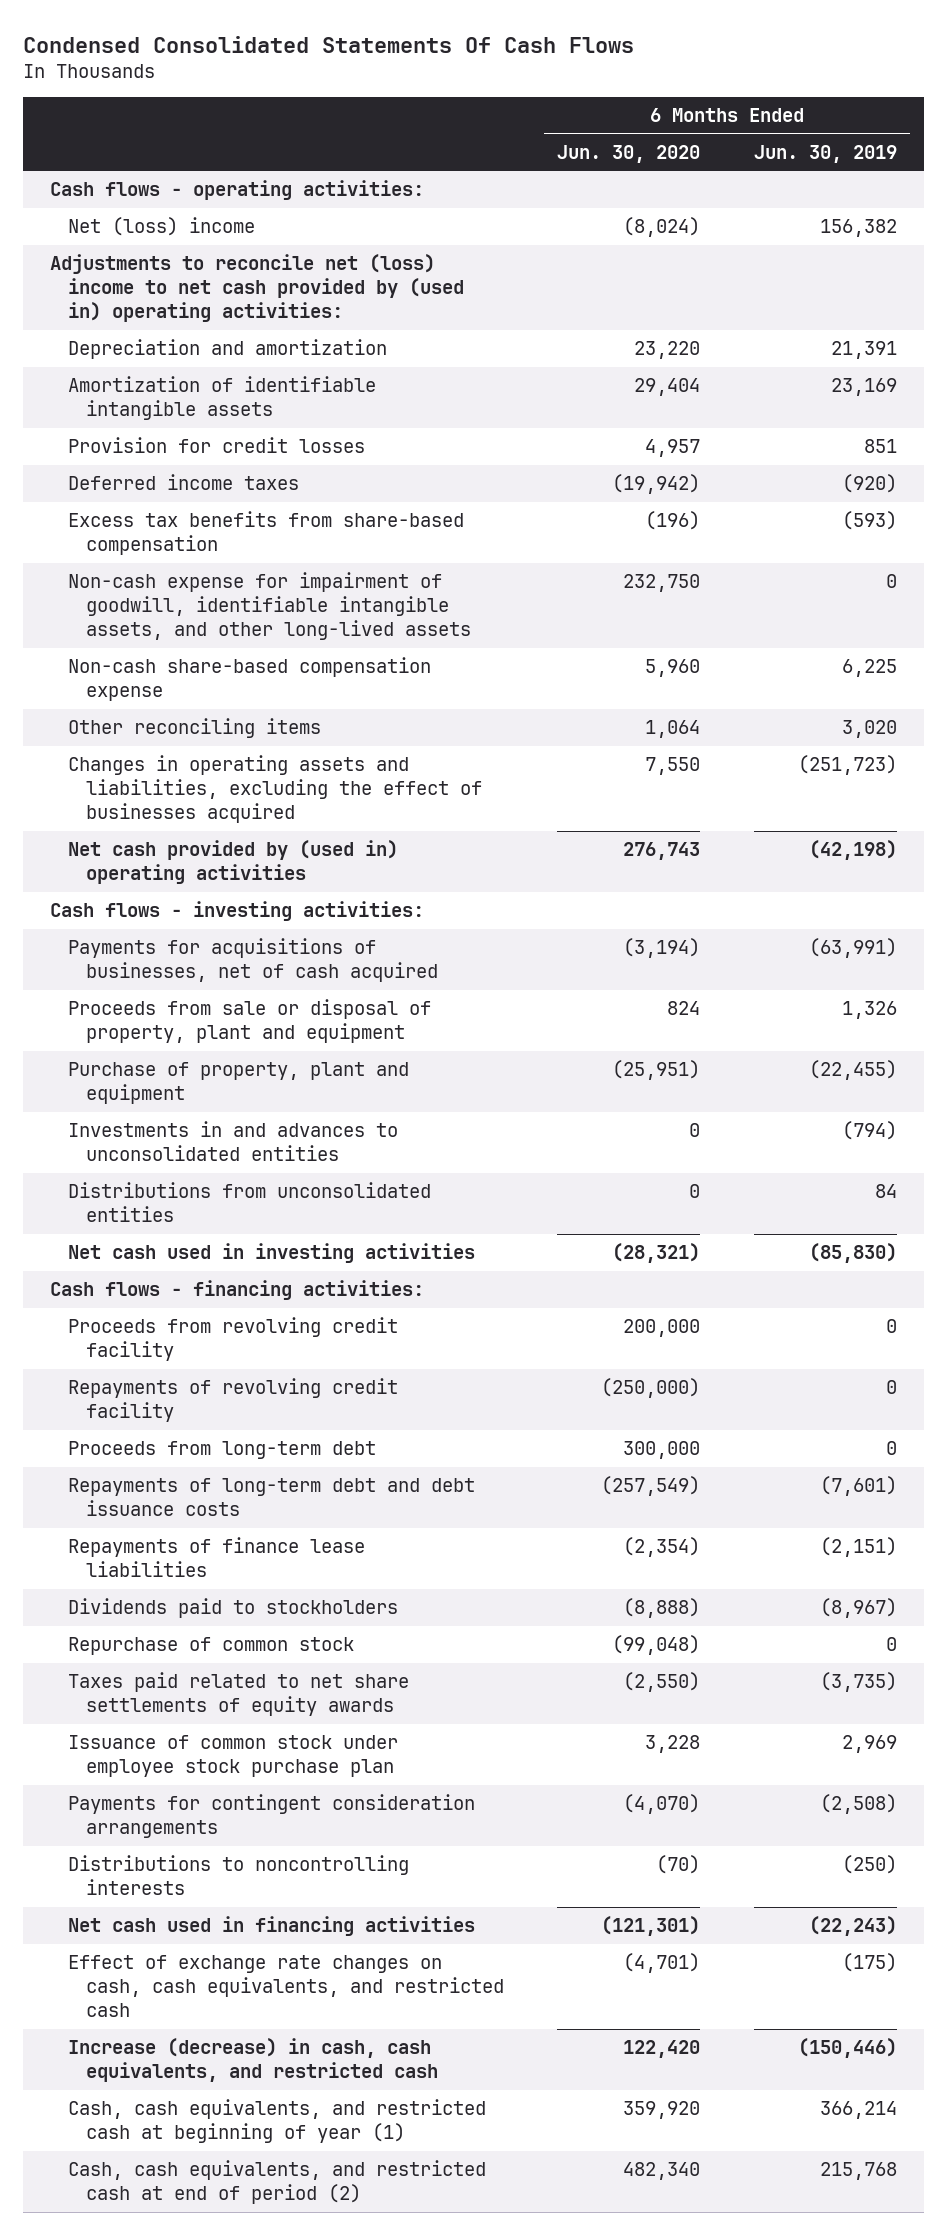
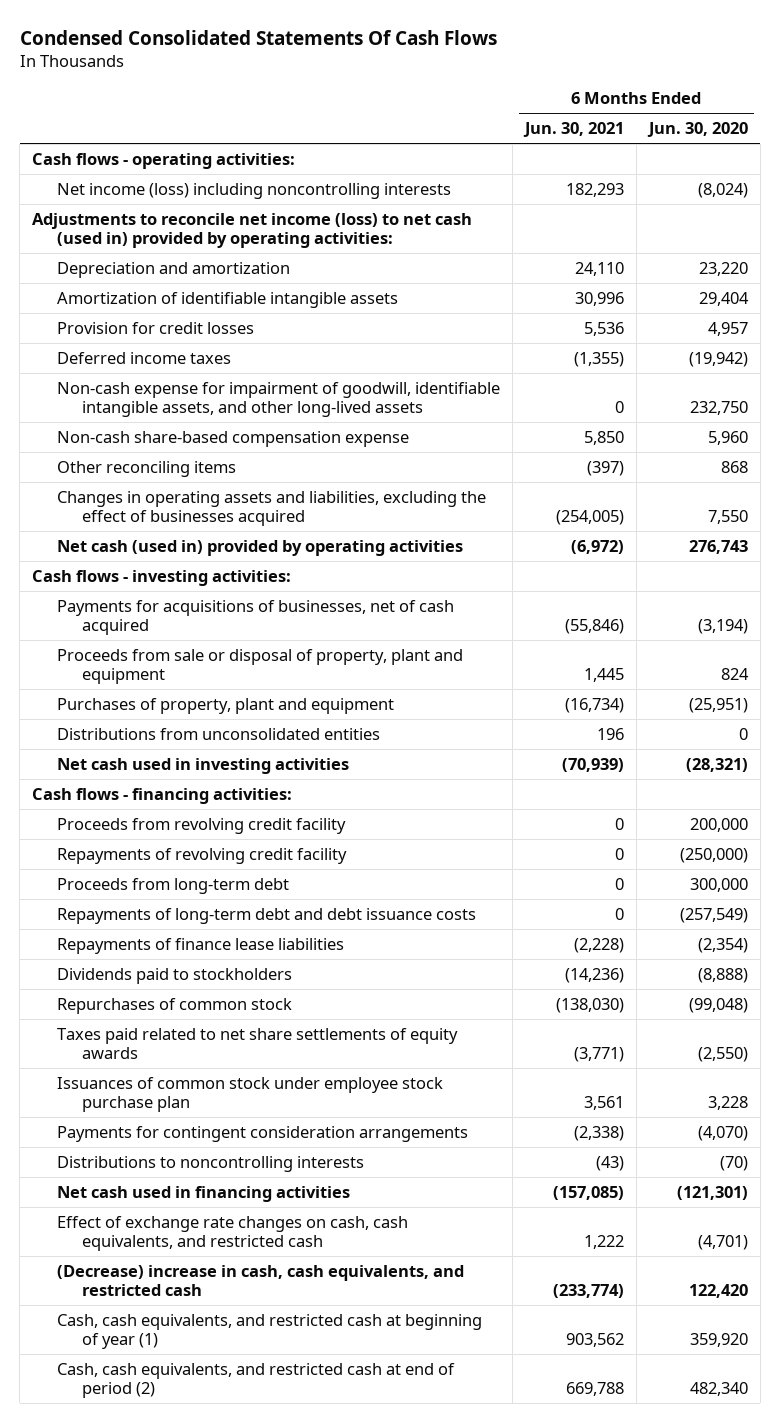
- | 6 Months Ended Jun. 30, 2020 | 6 Months Ended Jun. 30, 2019
+ | 6 Months Ended Jun. 30, 2021 | 6 Months Ended Jun. 30, 2020
- Net (loss) income | (8,024) | 156,382
- Adjustments to reconcile net (loss) income to net cash provided by (used in) operating activities:
+ Net income (loss) including noncontrolling interests | 182,293 | (8,024)
+ Adjustments to reconcile net income (loss) to net cash (used in) provided by operating activities:
- Excess tax benefits from share-based compensation | (196) | (593)
- Other reconciling items | 1,064 | 3,020
+ Other reconciling items | (397) | 868
- Net cash provided by (used in) operating activities | 276,743 | (42,198)
+ Net cash (used in) provided by operating activities | (6,972) | 276,743
- Purchase of property, plant and equipment | (25,951) | (22,455)
- Investments in and advances to unconsolidated entities | 0 | (794)
+ Purchases of property, plant and equipment | (16,734) | (25,951)
- Repurchase of common stock | (99,048) | 0
+ Repurchases of common stock | (138,030) | (99,048)
- Issuance of common stock under employee stock purchase plan | 3,228 | 2,969
+ Issuances of common stock under employee stock purchase plan | 3,561 | 3,228
- Increase (decrease) in cash, cash equivalents, and restricted cash | 122,420 | (150,446)
+ (Decrease) increase in cash, cash equivalents, and restricted cash | (233,774) | 122,420

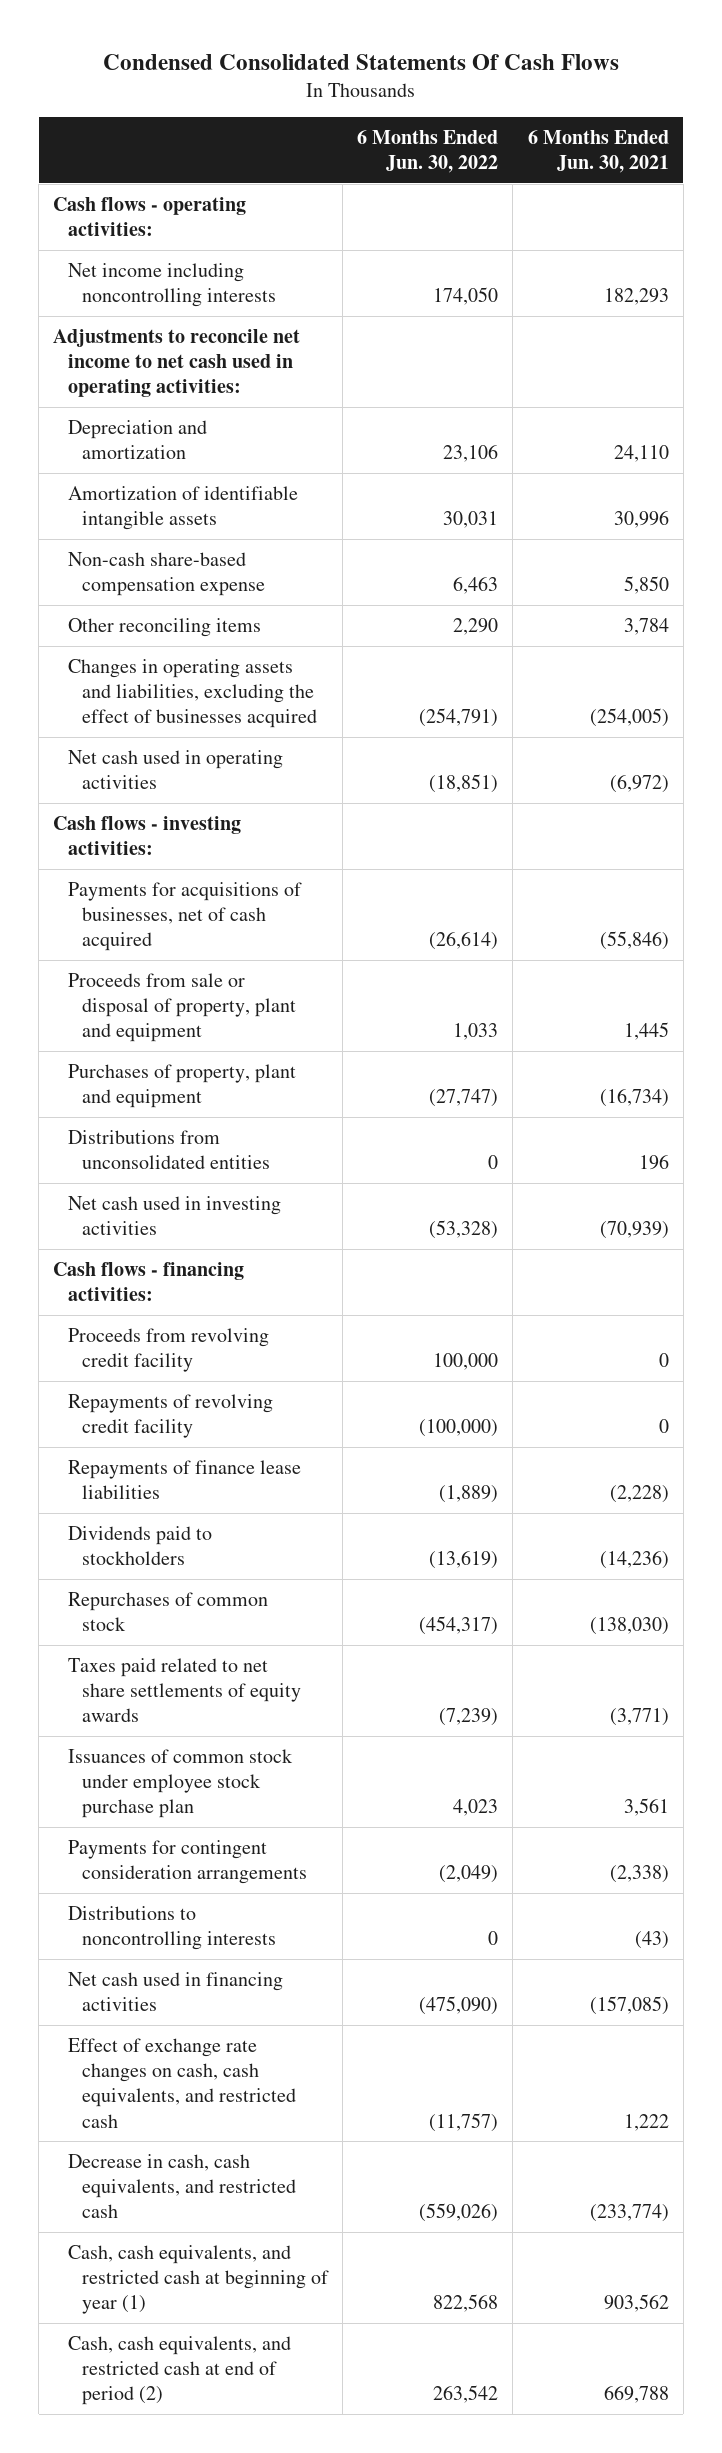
- | 6 Months Ended Jun. 30, 2021 | 6 Months Ended Jun. 30, 2020
+ | 6 Months Ended Jun. 30, 2022 | 6 Months Ended Jun. 30, 2021
- Net income (loss) including noncontrolling interests | 182,293 | (8,024)
- Adjustments to reconcile net income (loss) to net cash (used in) provided by operating activities:
+ Net income including noncontrolling interests | 174,050 | 182,293
+ Adjustments to reconcile net income to net cash used in operating activities:
- Provision for credit losses | 5,536 | 4,957
- Deferred income taxes | (1,355) | (19,942)
- Non-cash expense for impairment of goodwill, identifiable intangible assets, and other long-lived assets | 0 | 232,750
- Other reconciling items | (397) | 868
+ Other reconciling items | 2,290 | 3,784
- Net cash (used in) provided by operating activities | (6,972) | 276,743
+ Net cash used in operating activities | (18,851) | (6,972)
- Proceeds from long-term debt | 0 | 300,000
- Repayments of long-term debt and debt issuance costs | 0 | (257,549)
- (Decrease) increase in cash, cash equivalents, and restricted cash | (233,774) | 122,420
+ Decrease in cash, cash equivalents, and restricted cash | (559,026) | (233,774)

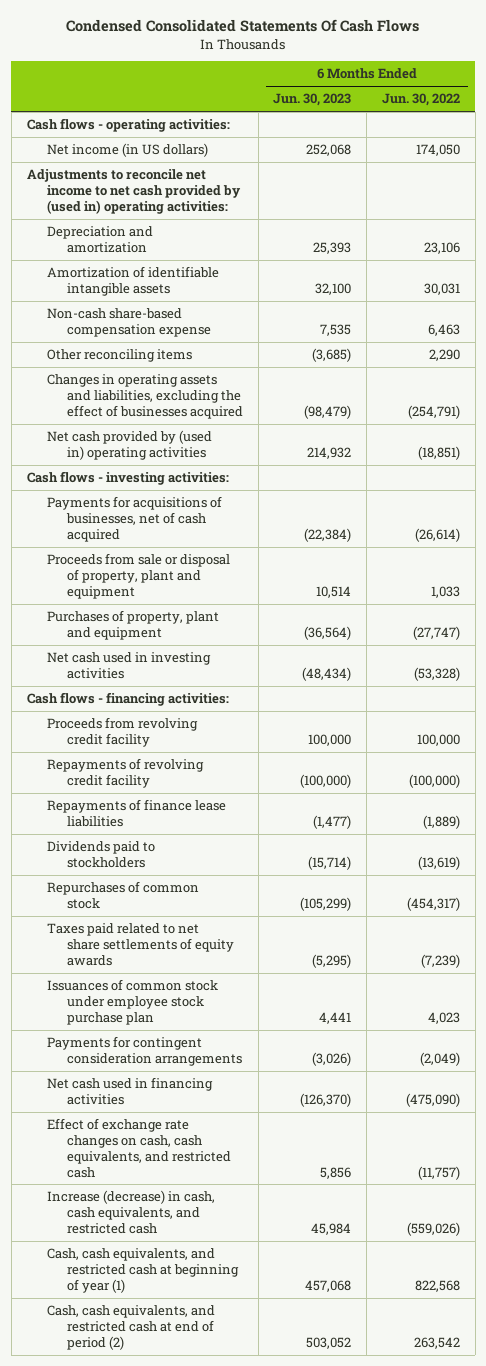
- | 6 Months Ended Jun. 30, 2022 | 6 Months Ended Jun. 30, 2021
+ | 6 Months Ended Jun. 30, 2023 | 6 Months Ended Jun. 30, 2022
- Net income including noncontrolling interests | 174,050 | 182,293
- Adjustments to reconcile net income to net cash used in operating activities:
+ Net income (in US dollars) | 252,068 | 174,050
+ Adjustments to reconcile net income to net cash provided by (used in) operating activities:
- Net cash used in operating activities | (18,851) | (6,972)
+ Net cash provided by (used in) operating activities | 214,932 | (18,851)
- Distributions from unconsolidated entities | 0 | 196
- Distributions to noncontrolling interests | 0 | (43)
- Decrease in cash, cash equivalents, and restricted cash | (559,026) | (233,774)
+ Increase (decrease) in cash, cash equivalents, and restricted cash | 45,984 | (559,026)

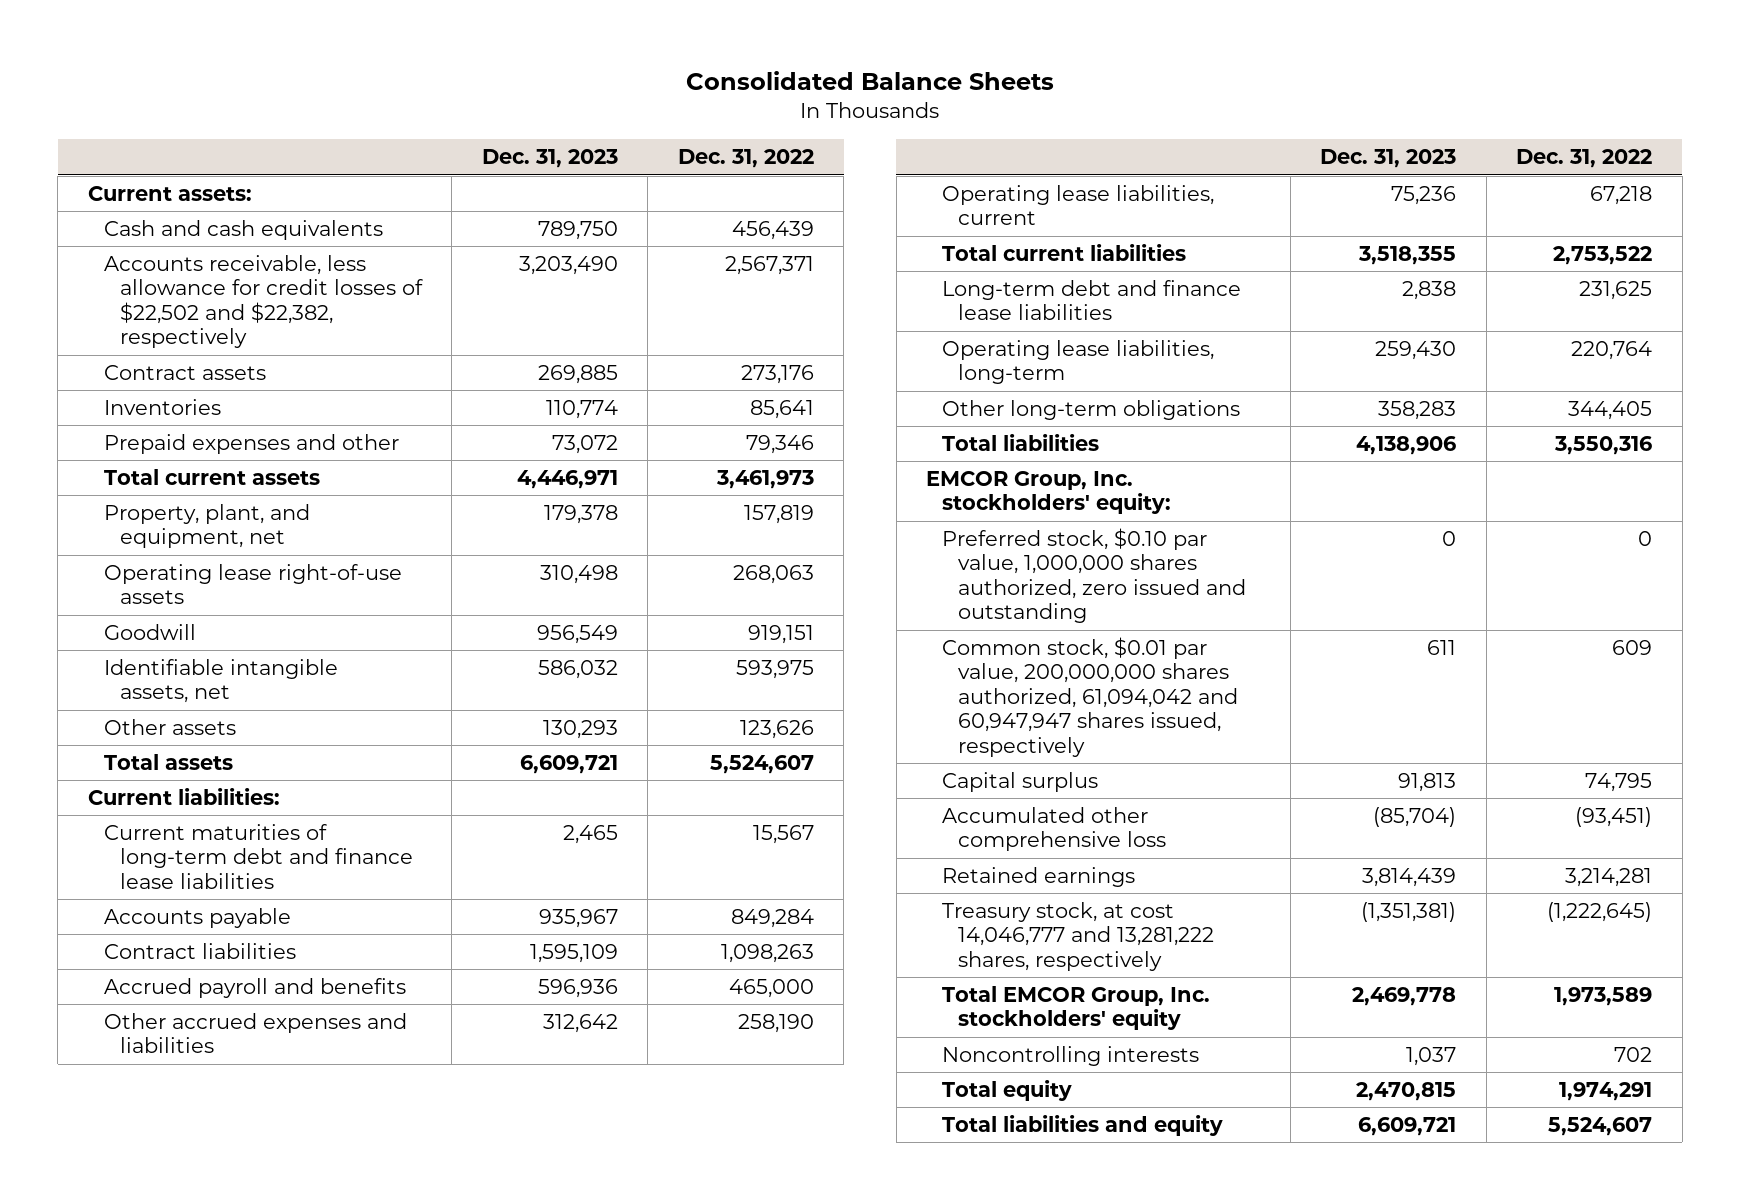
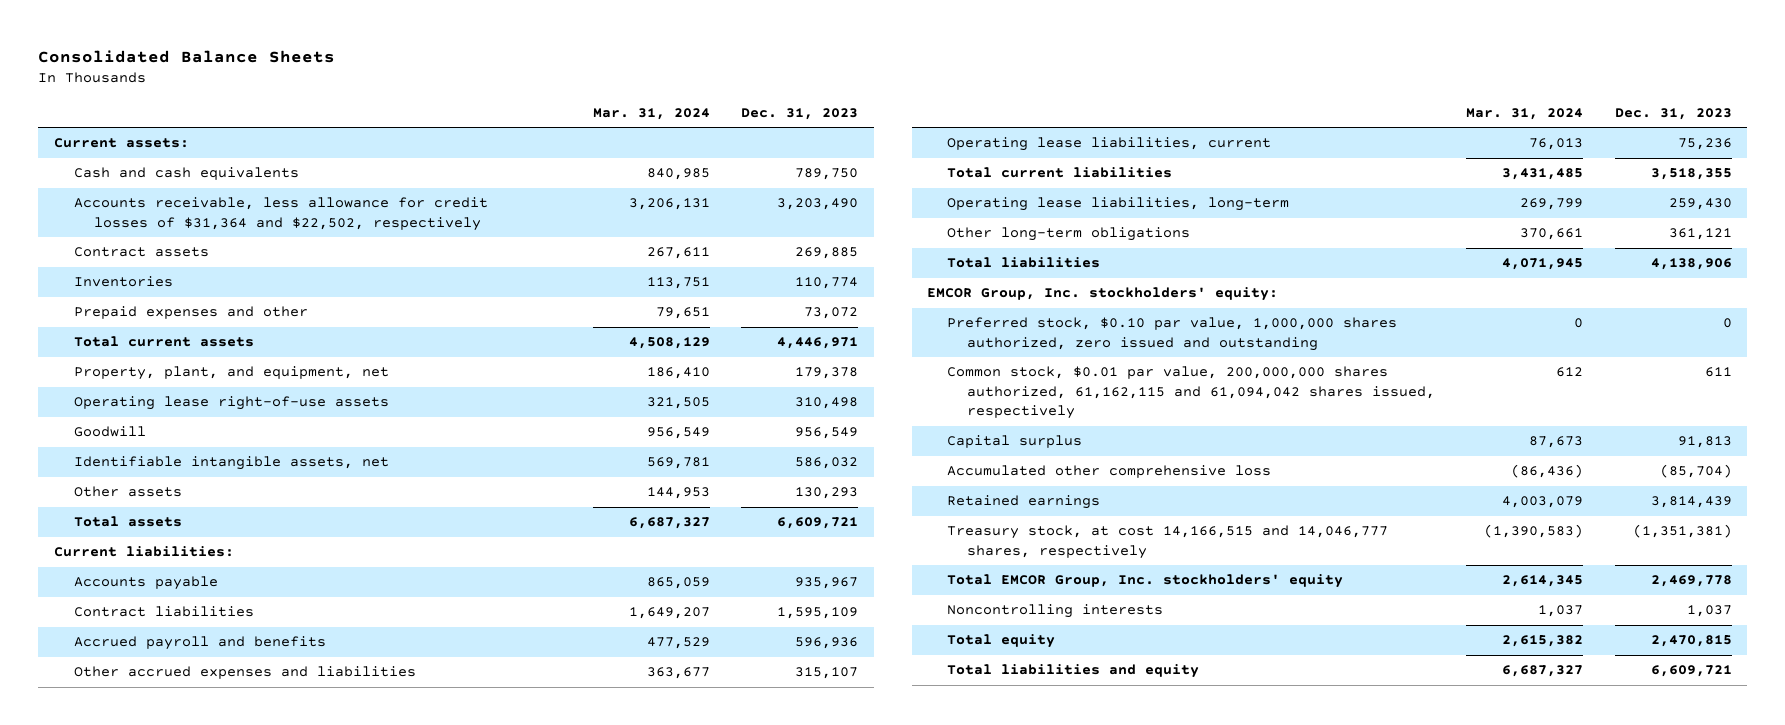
- | Dec. 31, 2023 | Dec. 31, 2022
+ | Mar. 31, 2024 | Dec. 31, 2023
- Accounts receivable, less allowance for credit losses of $22,502 and $22,382, respectively | 3,203,490 | 2,567,371
+ Accounts receivable, less allowance for credit losses of $31,364 and $22,502, respectively | 3,206,131 | 3,203,490
- Current maturities of long-term debt and finance lease liabilities | 2,465 | 15,567
- Other accrued expenses and liabilities | 312,642 | 258,190
+ Other accrued expenses and liabilities | 363,677 | 315,107
- Long-term debt and finance lease liabilities | 2,838 | 231,625
- Other long-term obligations | 358,283 | 344,405
+ Other long-term obligations | 370,661 | 361,121
- Common stock, $0.01 par value, 200,000,000 shares authorized, 61,094,042 and 60,947,947 shares issued, respectively | 611 | 609
+ Common stock, $0.01 par value, 200,000,000 shares authorized, 61,162,115 and 61,094,042 shares issued, respectively | 612 | 611
- Treasury stock, at cost 14,046,777 and 13,281,222 shares, respectively | (1,351,381) | (1,222,645)
+ Treasury stock, at cost 14,166,515 and 14,046,777 shares, respectively | (1,390,583) | (1,351,381)

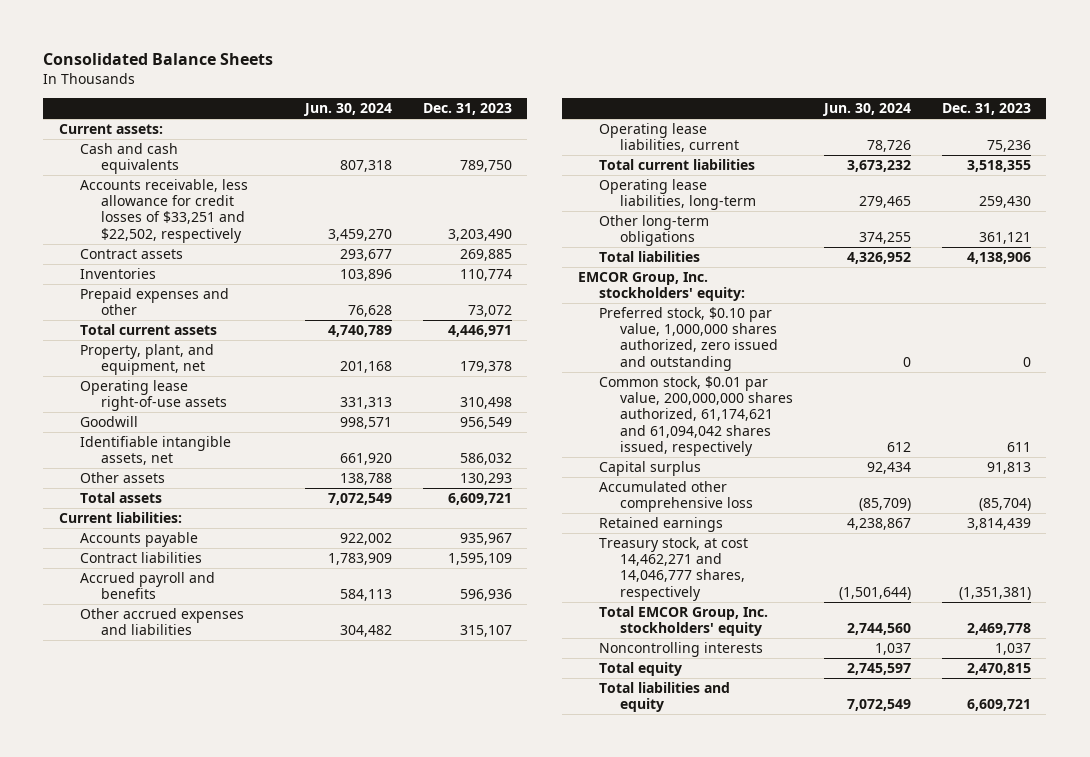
- | Mar. 31, 2024 | Dec. 31, 2023
+ | Jun. 30, 2024 | Dec. 31, 2023
- Accounts receivable, less allowance for credit losses of $31,364 and $22,502, respectively | 3,206,131 | 3,203,490
+ Accounts receivable, less allowance for credit losses of $33,251 and $22,502, respectively | 3,459,270 | 3,203,490
- Common stock, $0.01 par value, 200,000,000 shares authorized, 61,162,115 and 61,094,042 shares issued, respectively | 612 | 611
+ Common stock, $0.01 par value, 200,000,000 shares authorized, 61,174,621 and 61,094,042 shares issued, respectively | 612 | 611
- Treasury stock, at cost 14,166,515 and 14,046,777 shares, respectively | (1,390,583) | (1,351,381)
+ Treasury stock, at cost 14,462,271 and 14,046,777 shares, respectively | (1,501,644) | (1,351,381)

